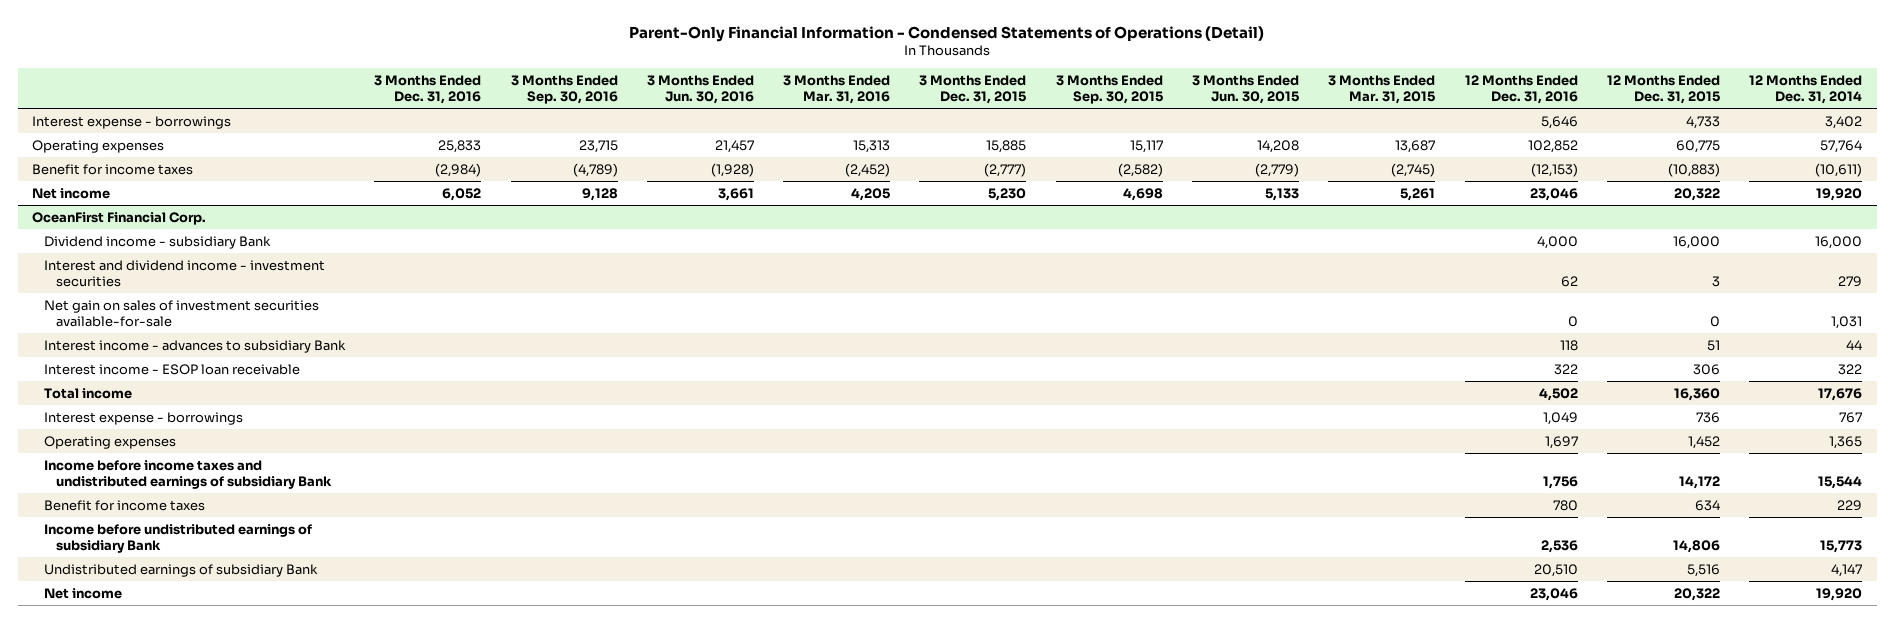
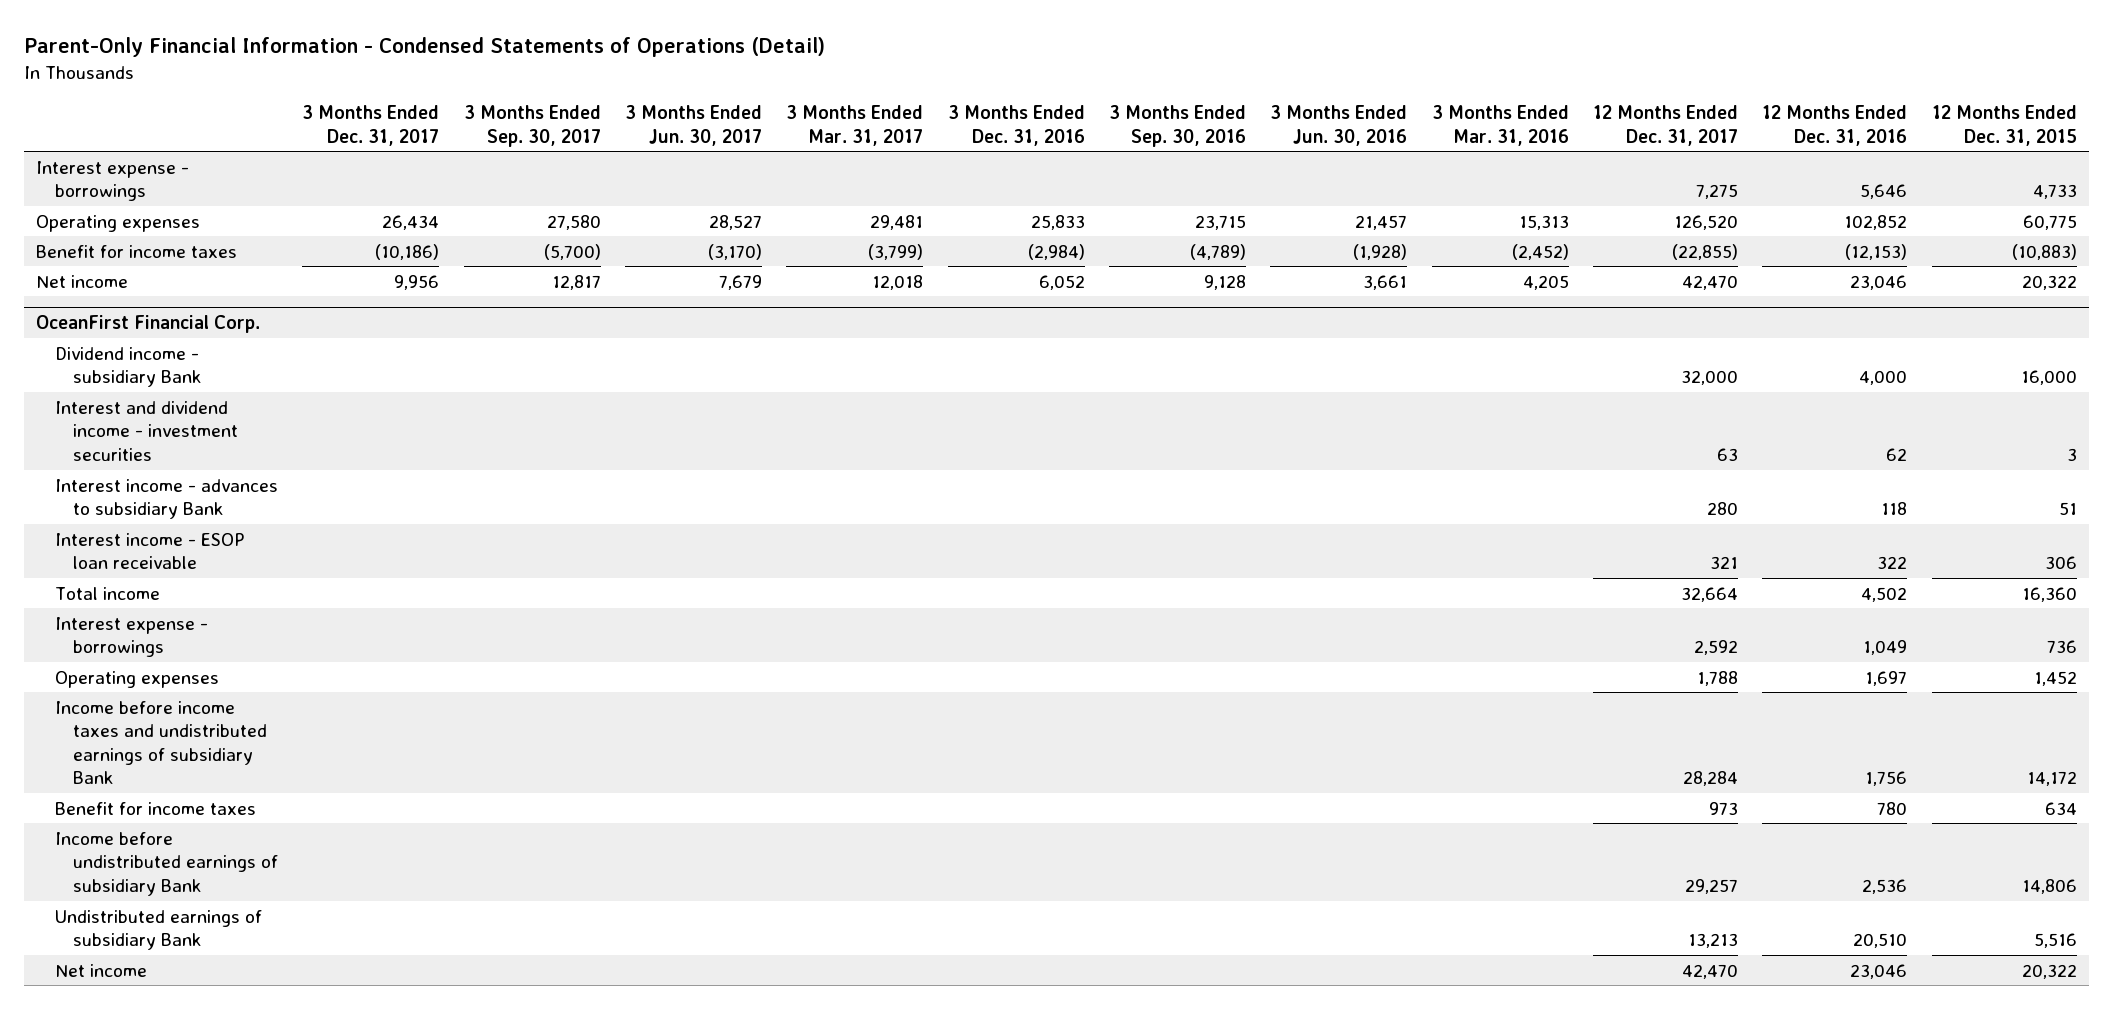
- | 3 Months Ended Dec. 31, 2016 | 3 Months Ended Sep. 30, 2016 | 3 Months Ended Jun. 30, 2016 | 3 Months Ended Mar. 31, 2016 | 3 Months Ended Dec. 31, 2015 | 3 Months Ended Sep. 30, 2015 | 3 Months Ended Jun. 30, 2015 | 3 Months Ended Mar. 31, 2015 | 12 Months Ended Dec. 31, 2016 | 12 Months Ended Dec. 31, 2015 | 12 Months Ended Dec. 31, 2014
+ | 3 Months Ended Dec. 31, 2017 | 3 Months Ended Sep. 30, 2017 | 3 Months Ended Jun. 30, 2017 | 3 Months Ended Mar. 31, 2017 | 3 Months Ended Dec. 31, 2016 | 3 Months Ended Sep. 30, 2016 | 3 Months Ended Jun. 30, 2016 | 3 Months Ended Mar. 31, 2016 | 12 Months Ended Dec. 31, 2017 | 12 Months Ended Dec. 31, 2016 | 12 Months Ended Dec. 31, 2015
@ OceanFirst Financial Corp.
- Net gain on sales of investment securities available-for-sale | | | | | | | | | 0 | 0 | 1,031

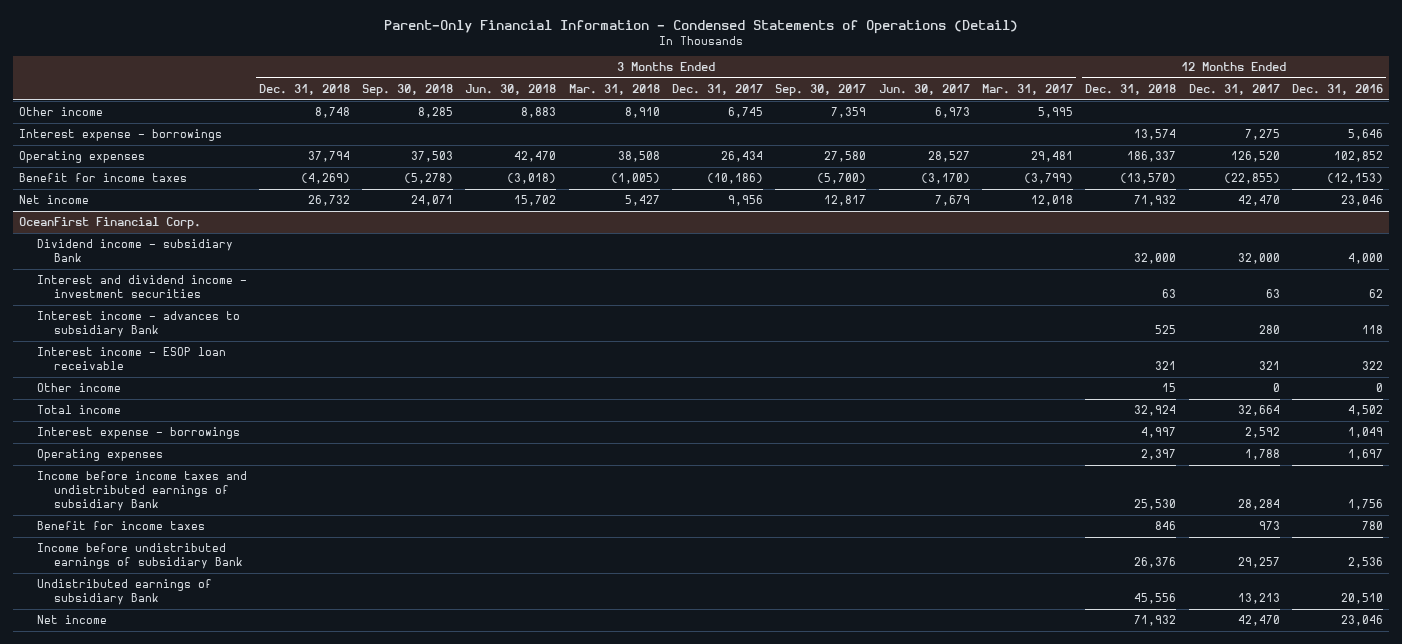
- | 3 Months Ended Dec. 31, 2017 | 3 Months Ended Sep. 30, 2017 | 3 Months Ended Jun. 30, 2017 | 3 Months Ended Mar. 31, 2017 | 3 Months Ended Dec. 31, 2016 | 3 Months Ended Sep. 30, 2016 | 3 Months Ended Jun. 30, 2016 | 3 Months Ended Mar. 31, 2016 | 12 Months Ended Dec. 31, 2017 | 12 Months Ended Dec. 31, 2016 | 12 Months Ended Dec. 31, 2015
+ | 3 Months Ended Dec. 31, 2018 | 3 Months Ended Sep. 30, 2018 | 3 Months Ended Jun. 30, 2018 | 3 Months Ended Mar. 31, 2018 | 3 Months Ended Dec. 31, 2017 | 3 Months Ended Sep. 30, 2017 | 3 Months Ended Jun. 30, 2017 | 3 Months Ended Mar. 31, 2017 | 12 Months Ended Dec. 31, 2018 | 12 Months Ended Dec. 31, 2017 | 12 Months Ended Dec. 31, 2016
+ Other income | 8,748 | 8,285 | 8,883 | 8,910 | 6,745 | 7,359 | 6,973 | 5,995 | | |
@ OceanFirst Financial Corp.
+ Other income | | | | | | | | | 15 | 0 | 0

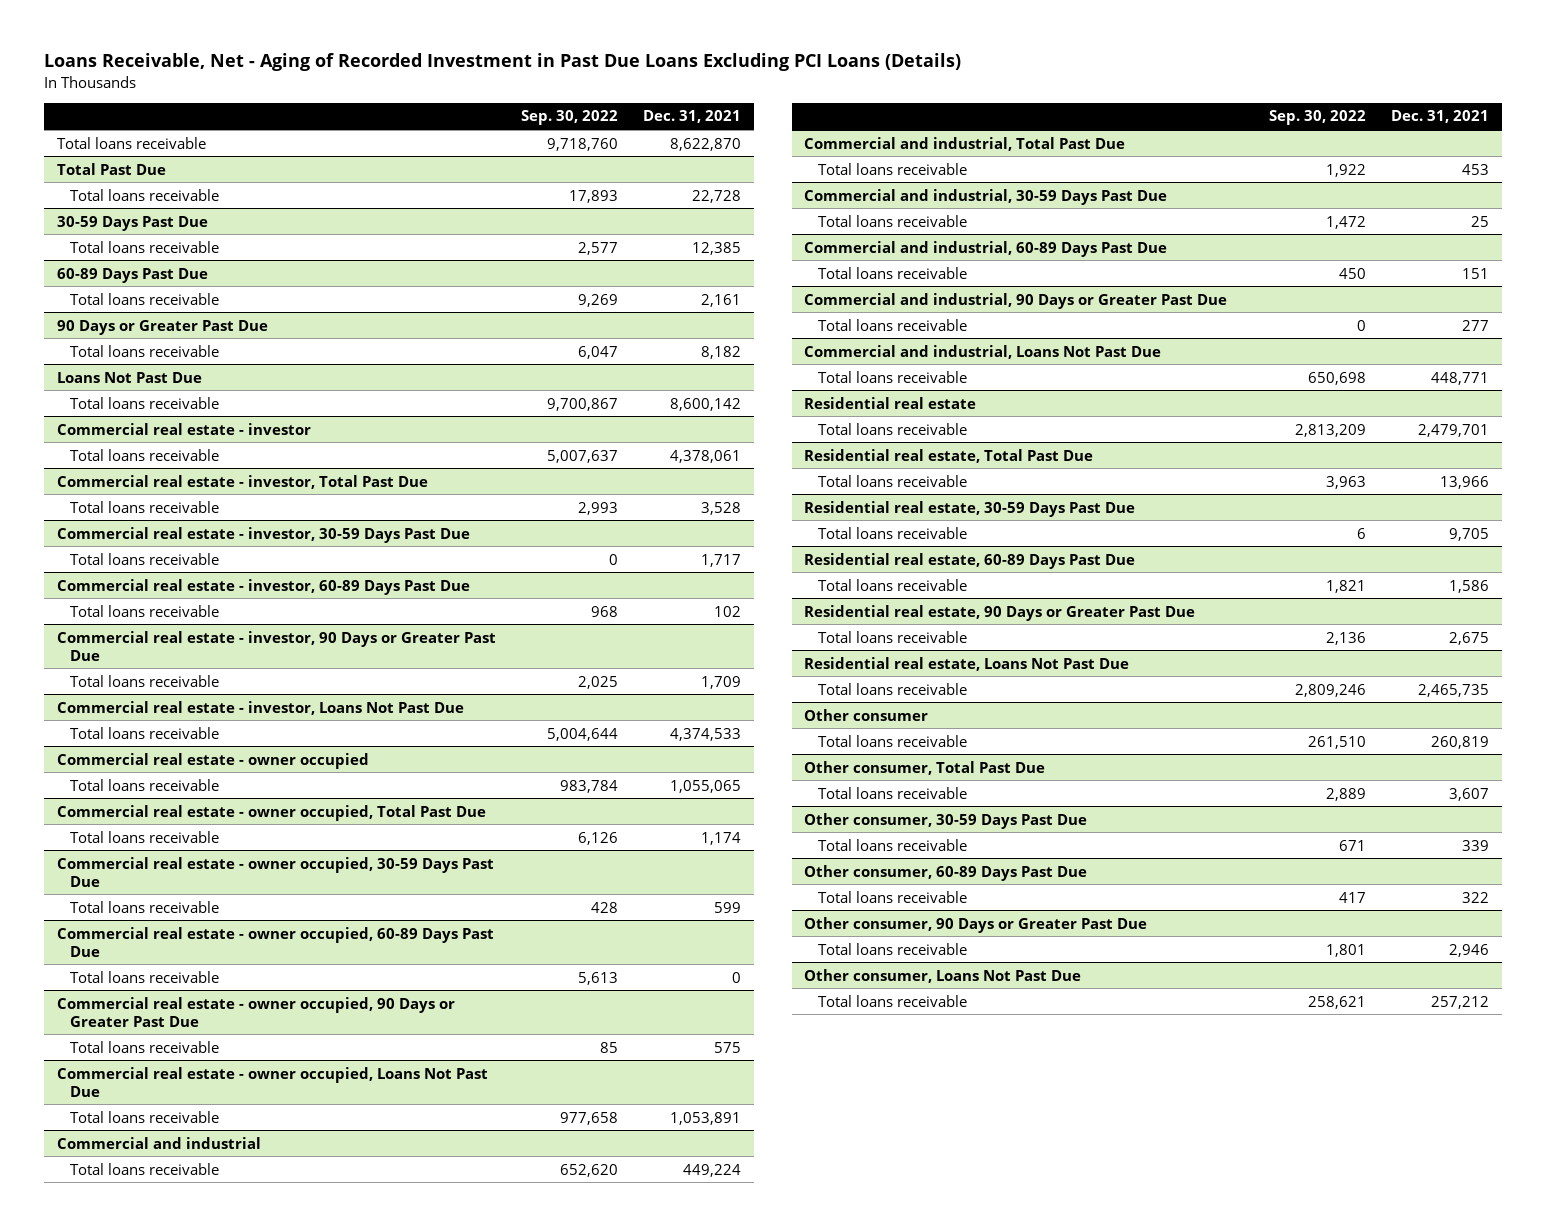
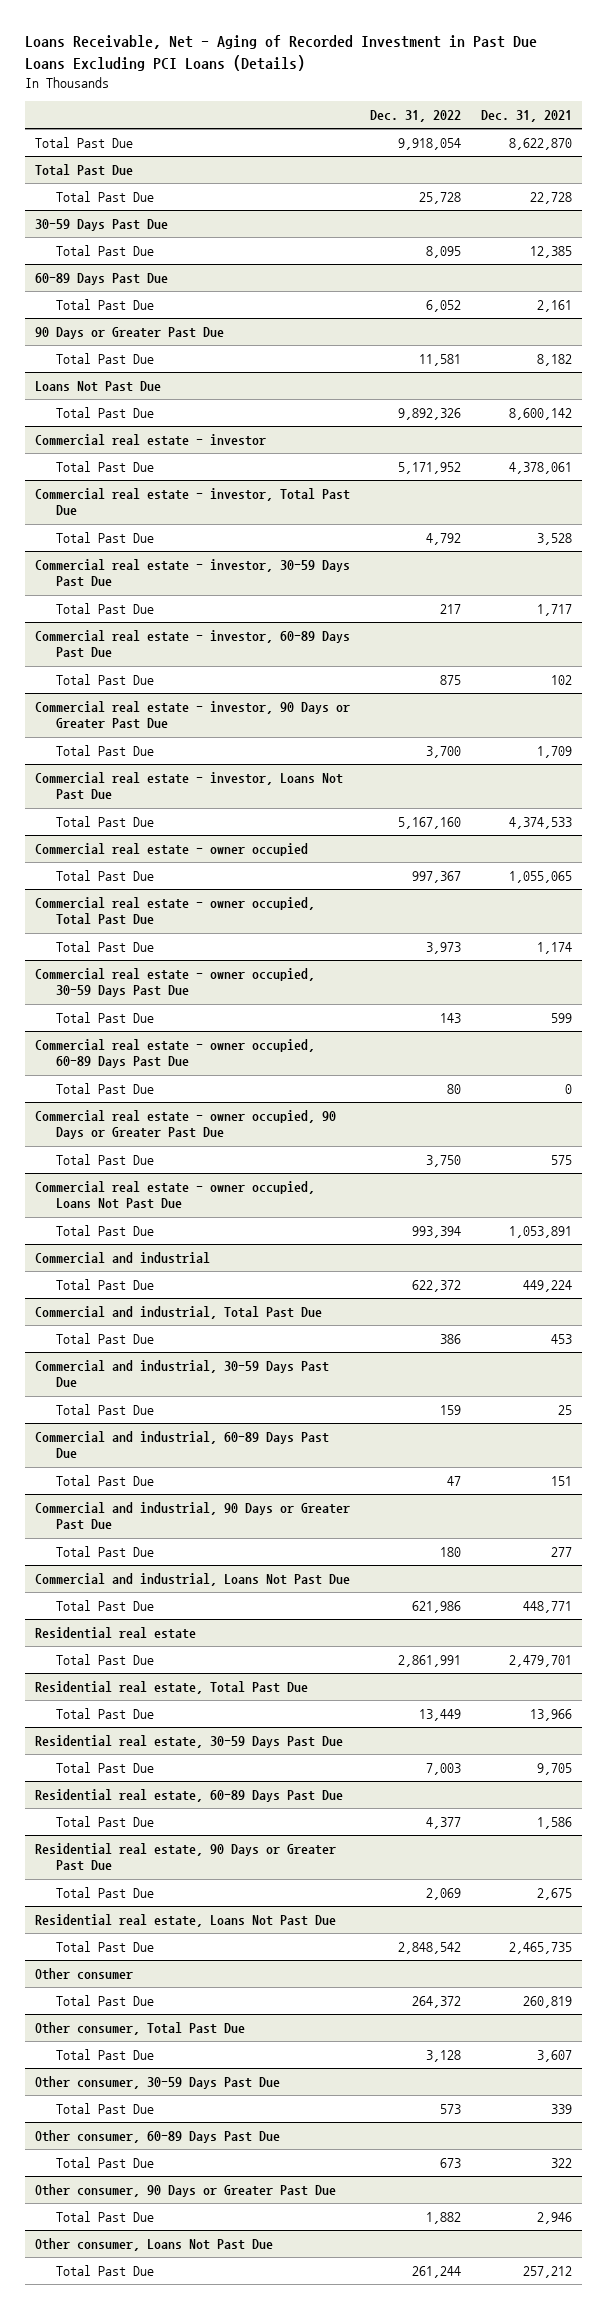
- | Sep. 30, 2022 | Dec. 31, 2021
+ | Dec. 31, 2022 | Dec. 31, 2021
- Total loans receivable | 9,718,760 | 8,622,870
+ Total Past Due | 9,918,054 | 8,622,870
@ Total Past Due
- Total loans receivable | 17,893 | 22,728
+ Total Past Due | 25,728 | 22,728
@ 30-59 Days Past Due
- Total loans receivable | 2,577 | 12,385
+ Total Past Due | 8,095 | 12,385
@ 60-89 Days Past Due
- Total loans receivable | 9,269 | 2,161
+ Total Past Due | 6,052 | 2,161
@ 90 Days or Greater Past Due
- Total loans receivable | 6,047 | 8,182
+ Total Past Due | 11,581 | 8,182
@ Loans Not Past Due
- Total loans receivable | 9,700,867 | 8,600,142
+ Total Past Due | 9,892,326 | 8,600,142
@ Commercial real estate - investor
- Total loans receivable | 5,007,637 | 4,378,061
+ Total Past Due | 5,171,952 | 4,378,061
@ Commercial real estate - investor, Total Past Due
- Total loans receivable | 2,993 | 3,528
+ Total Past Due | 4,792 | 3,528
@ Commercial real estate - investor, 30-59 Days Past Due
- Total loans receivable | 0 | 1,717
+ Total Past Due | 217 | 1,717
@ Commercial real estate - investor, 60-89 Days Past Due
- Total loans receivable | 968 | 102
+ Total Past Due | 875 | 102
@ Commercial real estate - investor, 90 Days or Greater Past Due
- Total loans receivable | 2,025 | 1,709
+ Total Past Due | 3,700 | 1,709
@ Commercial real estate - investor, Loans Not Past Due
- Total loans receivable | 5,004,644 | 4,374,533
+ Total Past Due | 5,167,160 | 4,374,533
@ Commercial real estate - owner occupied
- Total loans receivable | 983,784 | 1,055,065
+ Total Past Due | 997,367 | 1,055,065
@ Commercial real estate - owner occupied, Total Past Due
- Total loans receivable | 6,126 | 1,174
+ Total Past Due | 3,973 | 1,174
@ Commercial real estate - owner occupied, 30-59 Days Past Due
- Total loans receivable | 428 | 599
+ Total Past Due | 143 | 599
@ Commercial real estate - owner occupied, 60-89 Days Past Due
- Total loans receivable | 5,613 | 0
+ Total Past Due | 80 | 0
@ Commercial real estate - owner occupied, 90 Days or Greater Past Due
- Total loans receivable | 85 | 575
+ Total Past Due | 3,750 | 575
@ Commercial real estate - owner occupied, Loans Not Past Due
- Total loans receivable | 977,658 | 1,053,891
+ Total Past Due | 993,394 | 1,053,891
@ Commercial and industrial
- Total loans receivable | 652,620 | 449,224
+ Total Past Due | 622,372 | 449,224
@ Commercial and industrial, Total Past Due
- Total loans receivable | 1,922 | 453
+ Total Past Due | 386 | 453
@ Commercial and industrial, 30-59 Days Past Due
- Total loans receivable | 1,472 | 25
+ Total Past Due | 159 | 25
@ Commercial and industrial, 60-89 Days Past Due
- Total loans receivable | 450 | 151
+ Total Past Due | 47 | 151
@ Commercial and industrial, 90 Days or Greater Past Due
- Total loans receivable | 0 | 277
+ Total Past Due | 180 | 277
@ Commercial and industrial, Loans Not Past Due
- Total loans receivable | 650,698 | 448,771
+ Total Past Due | 621,986 | 448,771
@ Residential real estate
- Total loans receivable | 2,813,209 | 2,479,701
+ Total Past Due | 2,861,991 | 2,479,701
@ Residential real estate, Total Past Due
- Total loans receivable | 3,963 | 13,966
+ Total Past Due | 13,449 | 13,966
@ Residential real estate, 30-59 Days Past Due
- Total loans receivable | 6 | 9,705
+ Total Past Due | 7,003 | 9,705
@ Residential real estate, 60-89 Days Past Due
- Total loans receivable | 1,821 | 1,586
+ Total Past Due | 4,377 | 1,586
@ Residential real estate, 90 Days or Greater Past Due
- Total loans receivable | 2,136 | 2,675
+ Total Past Due | 2,069 | 2,675
@ Residential real estate, Loans Not Past Due
- Total loans receivable | 2,809,246 | 2,465,735
+ Total Past Due | 2,848,542 | 2,465,735
@ Other consumer
- Total loans receivable | 261,510 | 260,819
+ Total Past Due | 264,372 | 260,819
@ Other consumer, Total Past Due
- Total loans receivable | 2,889 | 3,607
+ Total Past Due | 3,128 | 3,607
@ Other consumer, 30-59 Days Past Due
- Total loans receivable | 671 | 339
+ Total Past Due | 573 | 339
@ Other consumer, 60-89 Days Past Due
- Total loans receivable | 417 | 322
+ Total Past Due | 673 | 322
@ Other consumer, 90 Days or Greater Past Due
- Total loans receivable | 1,801 | 2,946
+ Total Past Due | 1,882 | 2,946
@ Other consumer, Loans Not Past Due
- Total loans receivable | 258,621 | 257,212
+ Total Past Due | 261,244 | 257,212

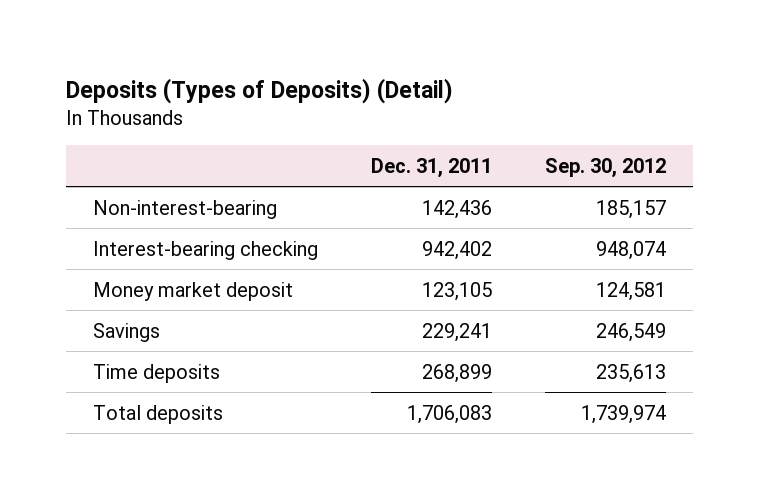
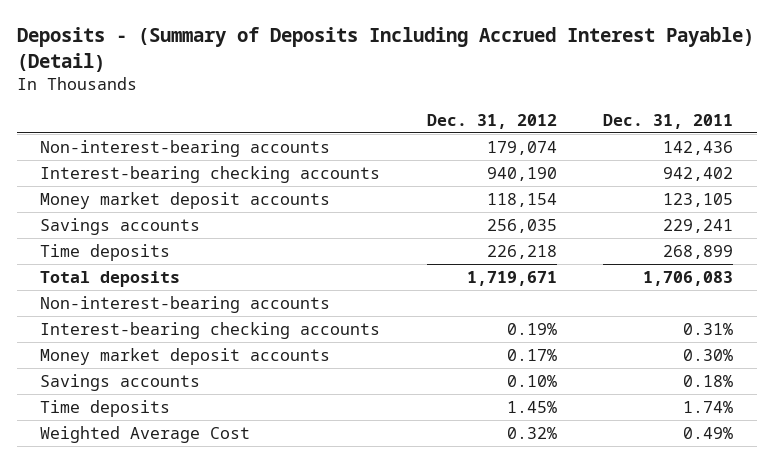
- Deposits (Types of Deposits) (Detail)
+ Deposits - (Summary of Deposits Including Accrued Interest Payable) (Detail)
- | Dec. 31, 2011 | Sep. 30, 2012
+ | Dec. 31, 2012 | Dec. 31, 2011
- Non-interest-bearing | 142,436 | 185,157
- Interest-bearing checking | 942,402 | 948,074
- Money market deposit | 123,105 | 124,581
- Savings | 229,241 | 246,549
+ Non-interest-bearing accounts | 179,074 | 142,436
+ Interest-bearing checking accounts | 940,190 | 942,402
+ Money market deposit accounts | 118,154 | 123,105
+ Savings accounts | 256,035 | 229,241
+ Non-interest-bearing accounts
+ Interest-bearing checking accounts | 0.19% | 0.31%
+ Money market deposit accounts | 0.17% | 0.30%
+ Savings accounts | 0.10% | 0.18%
+ Time deposits | 1.45% | 1.74%
+ Weighted Average Cost | 0.32% | 0.49%

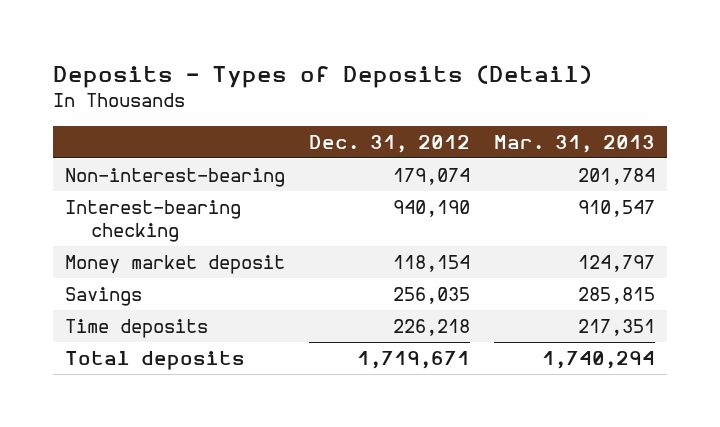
- Deposits - (Summary of Deposits Including Accrued Interest Payable) (Detail)
+ Deposits - Types of Deposits (Detail)
- | Dec. 31, 2012 | Dec. 31, 2011
+ | Dec. 31, 2012 | Mar. 31, 2013
- Non-interest-bearing accounts | 179,074 | 142,436
- Interest-bearing checking accounts | 940,190 | 942,402
- Money market deposit accounts | 118,154 | 123,105
- Savings accounts | 256,035 | 229,241
+ Non-interest-bearing | 179,074 | 201,784
+ Interest-bearing checking | 940,190 | 910,547
+ Money market deposit | 118,154 | 124,797
+ Savings | 256,035 | 285,815
- Non-interest-bearing accounts
- Interest-bearing checking accounts | 0.19% | 0.31%
- Money market deposit accounts | 0.17% | 0.30%
- Savings accounts | 0.10% | 0.18%
- Time deposits | 1.45% | 1.74%
- Weighted Average Cost | 0.32% | 0.49%

